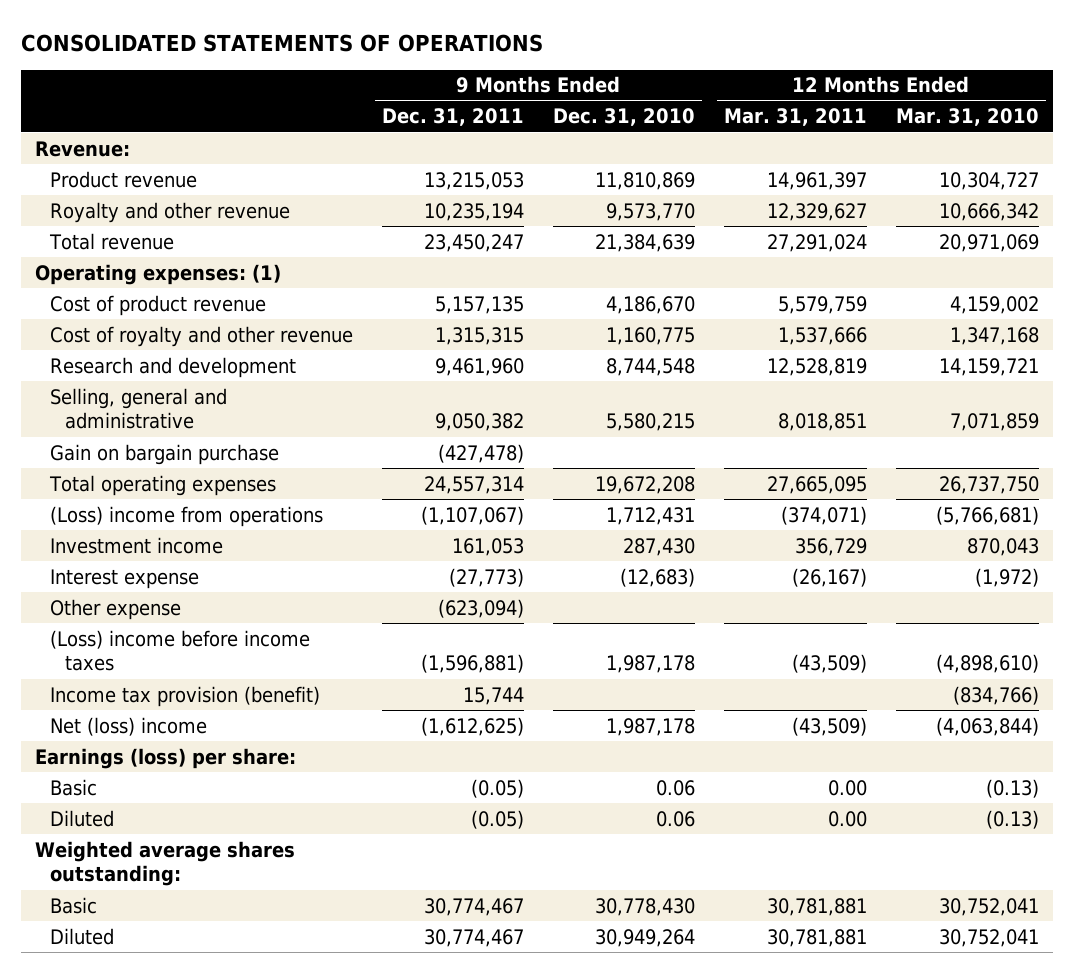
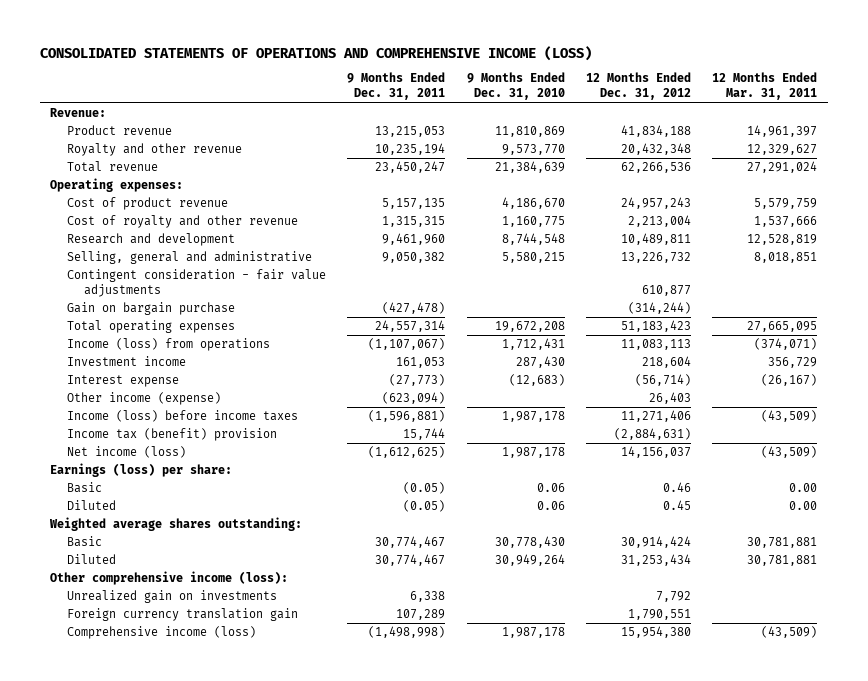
- CONSOLIDATED STATEMENTS OF OPERATIONS
+ CONSOLIDATED STATEMENTS OF OPERATIONS AND COMPREHENSIVE INCOME (LOSS)
- | 9 Months Ended Dec. 31, 2011 | 9 Months Ended Dec. 31, 2010 | 12 Months Ended Mar. 31, 2011 | 12 Months Ended Mar. 31, 2010
+ | 9 Months Ended Dec. 31, 2011 | 9 Months Ended Dec. 31, 2010 | 12 Months Ended Dec. 31, 2012 | 12 Months Ended Mar. 31, 2011
- Operating expenses: (1)
+ Operating expenses:
+ Contingent consideration - fair value adjustments | | | 610,877 |
- (Loss) income from operations | (1,107,067) | 1,712,431 | (374,071) | (5,766,681)
+ Income (loss) from operations | (1,107,067) | 1,712,431 | 11,083,113 | (374,071)
- Other expense | (623,094) | | |
- (Loss) income before income taxes | (1,596,881) | 1,987,178 | (43,509) | (4,898,610)
- Income tax provision (benefit) | 15,744 | | | (834,766)
- Net (loss) income | (1,612,625) | 1,987,178 | (43,509) | (4,063,844)
+ Other income (expense) | (623,094) | | 26,403 |
+ Income (loss) before income taxes | (1,596,881) | 1,987,178 | 11,271,406 | (43,509)
+ Income tax (benefit) provision | 15,744 | | (2,884,631) |
+ Net income (loss) | (1,612,625) | 1,987,178 | 14,156,037 | (43,509)
+ Other comprehensive income (loss):
+ Unrealized gain on investments | 6,338 | | 7,792 |
+ Foreign currency translation gain | 107,289 | | 1,790,551 |
+ Comprehensive income (loss) | (1,498,998) | 1,987,178 | 15,954,380 | (43,509)

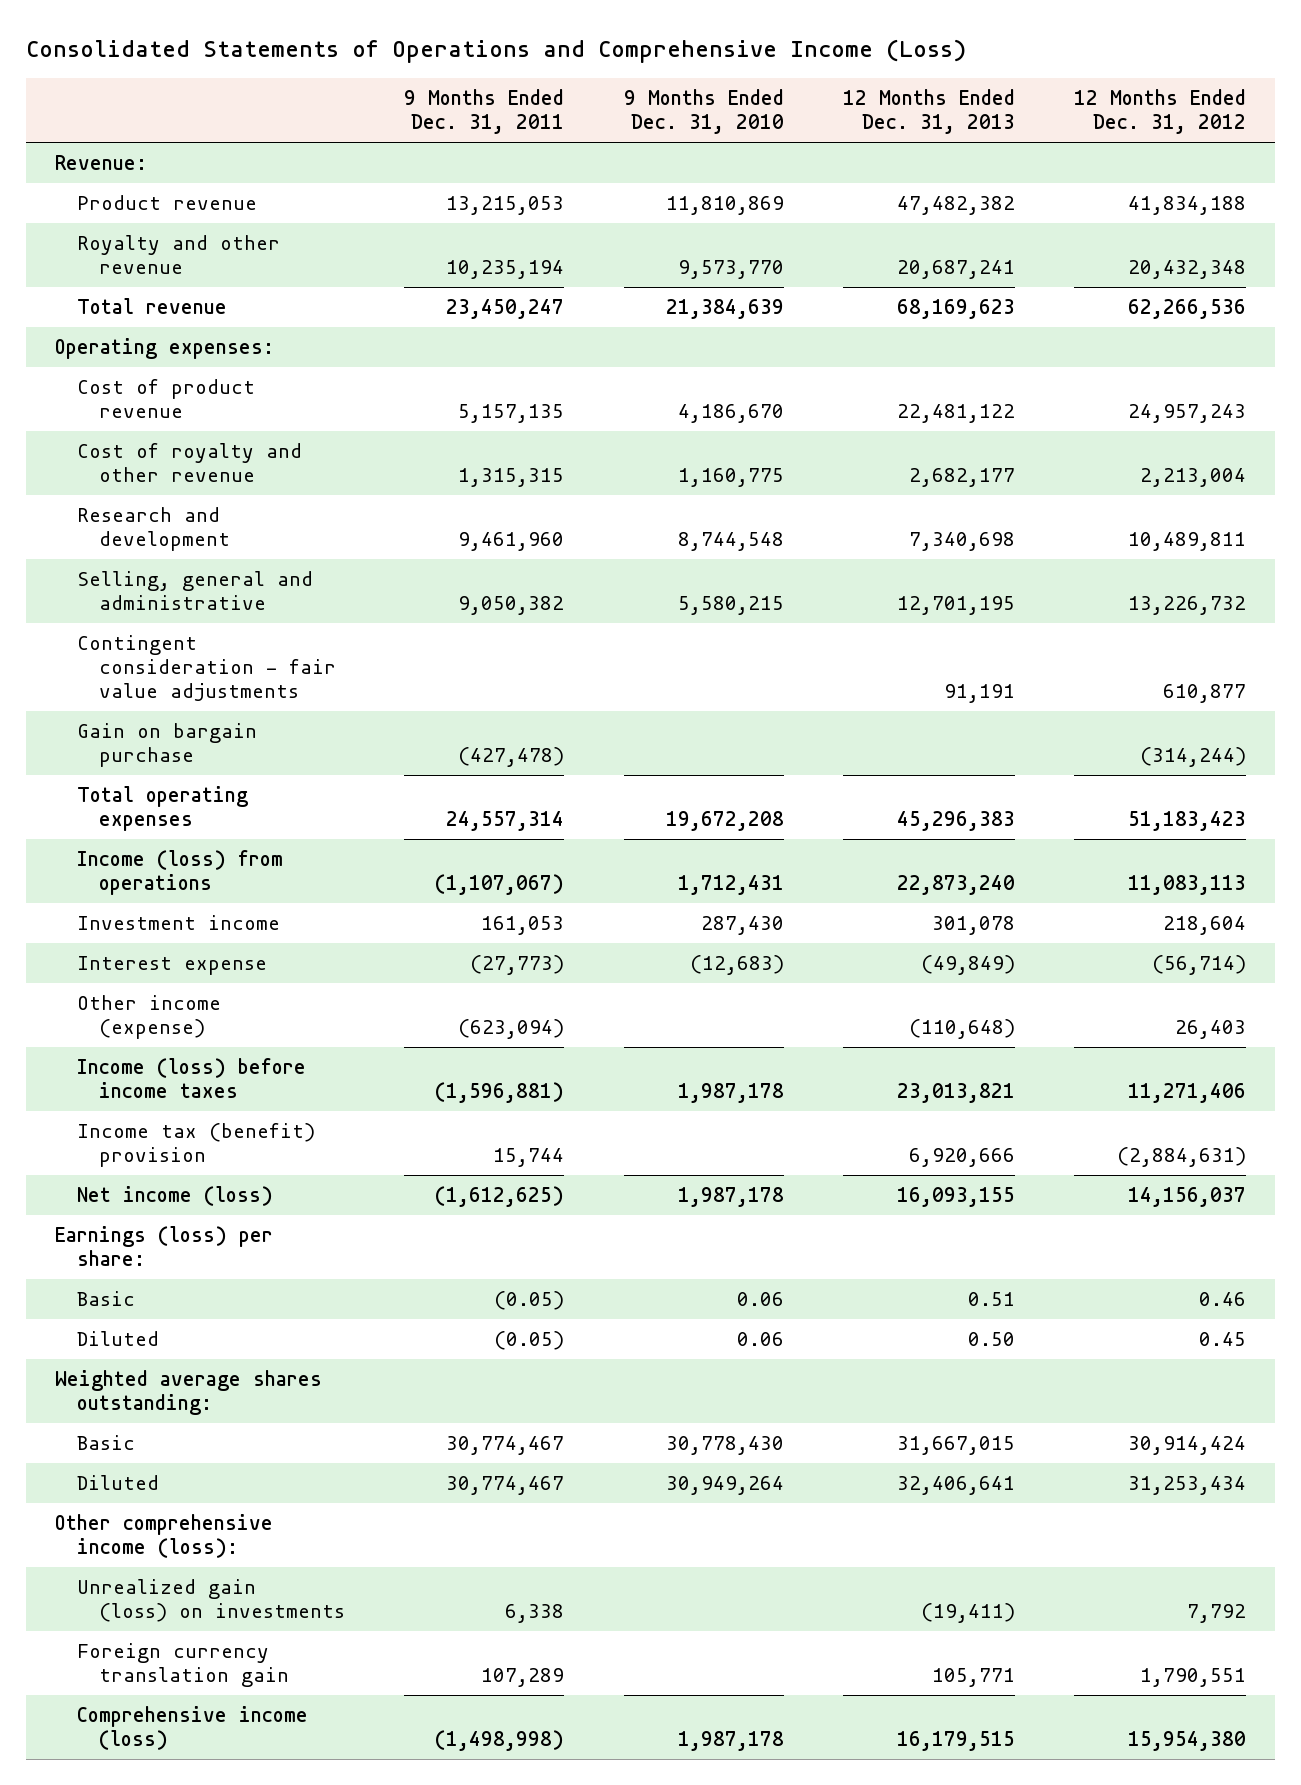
- CONSOLIDATED STATEMENTS OF OPERATIONS AND COMPREHENSIVE INCOME (LOSS)
+ Consolidated Statements of Operations and Comprehensive Income (Loss)
- | 9 Months Ended Dec. 31, 2011 | 9 Months Ended Dec. 31, 2010 | 12 Months Ended Dec. 31, 2012 | 12 Months Ended Mar. 31, 2011
+ | 9 Months Ended Dec. 31, 2011 | 9 Months Ended Dec. 31, 2010 | 12 Months Ended Dec. 31, 2013 | 12 Months Ended Dec. 31, 2012
- Unrealized gain on investments | 6,338 | | 7,792 |
+ Unrealized gain (loss) on investments | 6,338 | | (19,411) | 7,792

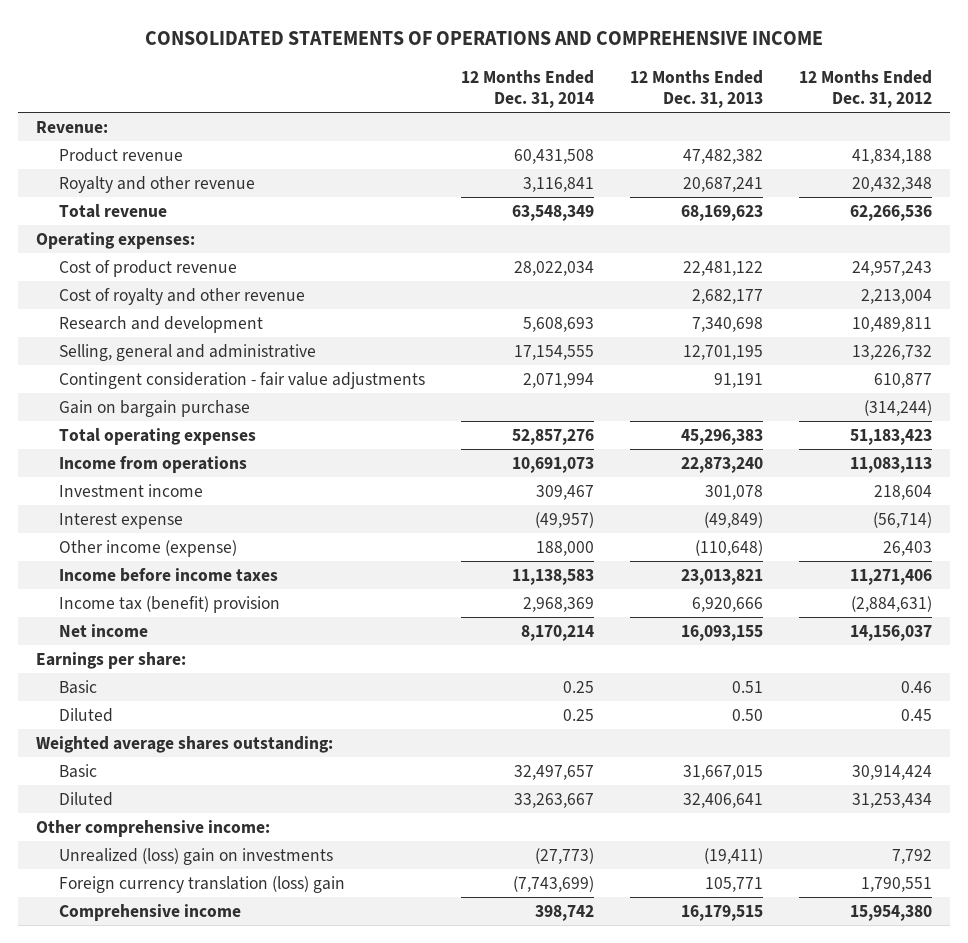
- Consolidated Statements of Operations and Comprehensive Income (Loss)
+ CONSOLIDATED STATEMENTS OF OPERATIONS AND COMPREHENSIVE INCOME
- | 9 Months Ended Dec. 31, 2011 | 9 Months Ended Dec. 31, 2010 | 12 Months Ended Dec. 31, 2013 | 12 Months Ended Dec. 31, 2012
+ | 12 Months Ended Dec. 31, 2014 | 12 Months Ended Dec. 31, 2013 | 12 Months Ended Dec. 31, 2012
- Income (loss) from operations | (1,107,067) | 1,712,431 | 22,873,240 | 11,083,113
+ Income from operations | 10,691,073 | 22,873,240 | 11,083,113
- Income (loss) before income taxes | (1,596,881) | 1,987,178 | 23,013,821 | 11,271,406
+ Income before income taxes | 11,138,583 | 23,013,821 | 11,271,406
- Net income (loss) | (1,612,625) | 1,987,178 | 16,093,155 | 14,156,037
- Earnings (loss) per share:
+ Net income | 8,170,214 | 16,093,155 | 14,156,037
+ Earnings per share:
- Other comprehensive income (loss):
- Unrealized gain (loss) on investments | 6,338 | | (19,411) | 7,792
- Foreign currency translation gain | 107,289 | | 105,771 | 1,790,551
- Comprehensive income (loss) | (1,498,998) | 1,987,178 | 16,179,515 | 15,954,380
+ Other comprehensive income:
+ Unrealized (loss) gain on investments | (27,773) | (19,411) | 7,792
+ Foreign currency translation (loss) gain | (7,743,699) | 105,771 | 1,790,551
+ Comprehensive income | 398,742 | 16,179,515 | 15,954,380

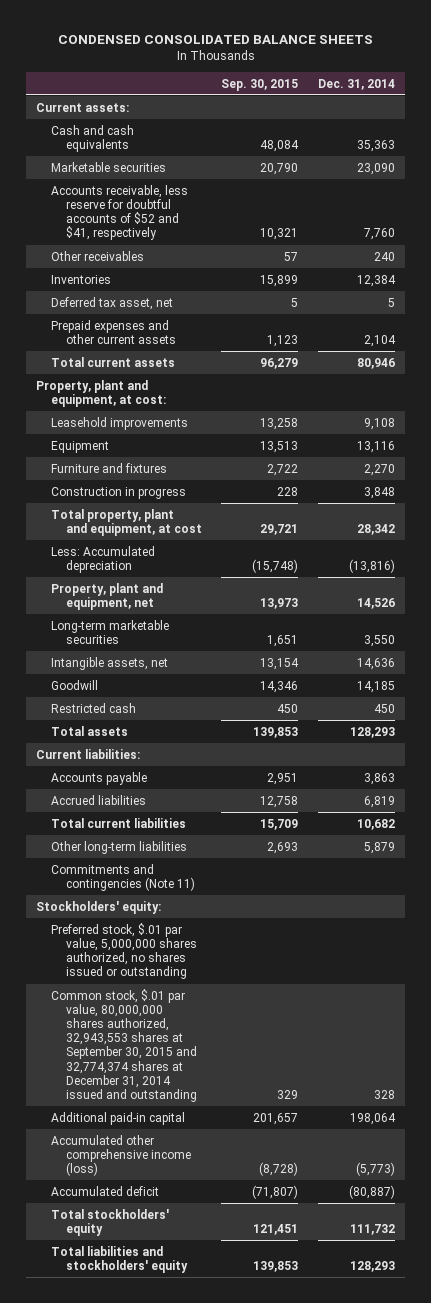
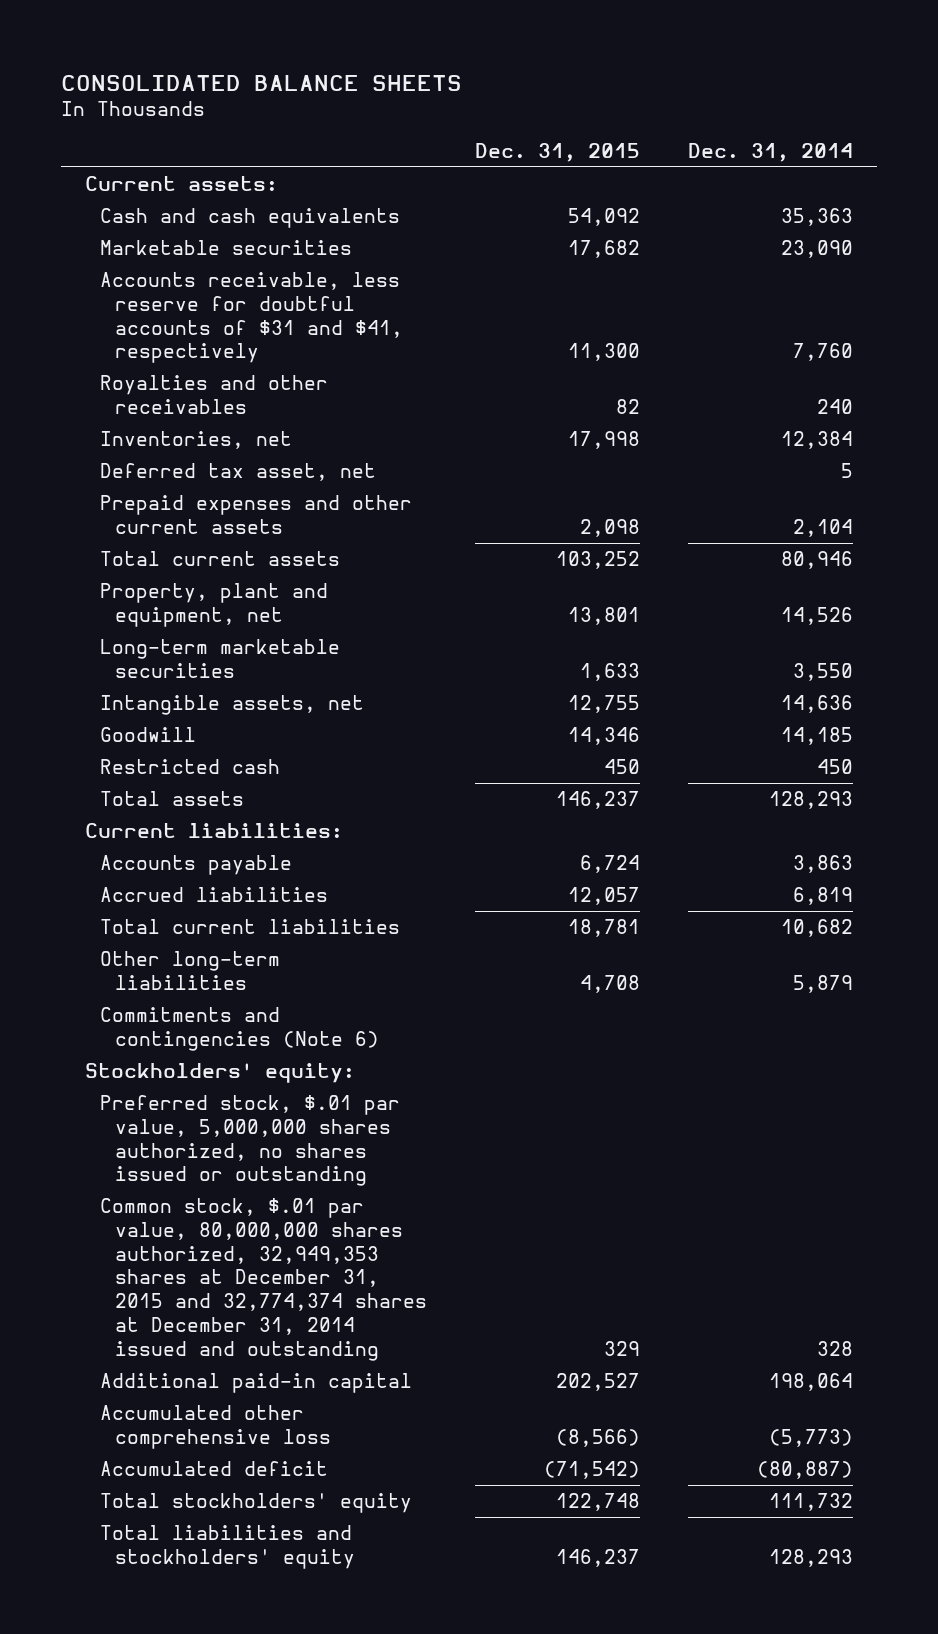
- CONDENSED CONSOLIDATED BALANCE SHEETS
+ CONSOLIDATED BALANCE SHEETS
- | Sep. 30, 2015 | Dec. 31, 2014
+ | Dec. 31, 2015 | Dec. 31, 2014
- Accounts receivable, less reserve for doubtful accounts of $52 and $41, respectively | 10,321 | 7,760
- Other receivables | 57 | 240
- Inventories | 15,899 | 12,384
+ Accounts receivable, less reserve for doubtful accounts of $31 and $41, respectively | 11,300 | 7,760
+ Royalties and other receivables | 82 | 240
+ Inventories, net | 17,998 | 12,384
- Property, plant and equipment, at cost:
- Leasehold improvements | 13,258 | 9,108
- Equipment | 13,513 | 13,116
- Furniture and fixtures | 2,722 | 2,270
- Construction in progress | 228 | 3,848
- Total property, plant and equipment, at cost | 29,721 | 28,342
- Less: Accumulated depreciation | (15,748) | (13,816)
- Commitments and contingencies (Note 11)
+ Commitments and contingencies (Note 6)
- Common stock, $.01 par value, 80,000,000 shares authorized, 32,943,553 shares at September 30, 2015 and 32,774,374 shares at December 31, 2014 issued and outstanding | 329 | 328
+ Common stock, $.01 par value, 80,000,000 shares authorized, 32,949,353 shares at December 31, 2015 and 32,774,374 shares at December 31, 2014 issued and outstanding | 329 | 328
- Accumulated other comprehensive income (loss) | (8,728) | (5,773)
+ Accumulated other comprehensive loss | (8,566) | (5,773)

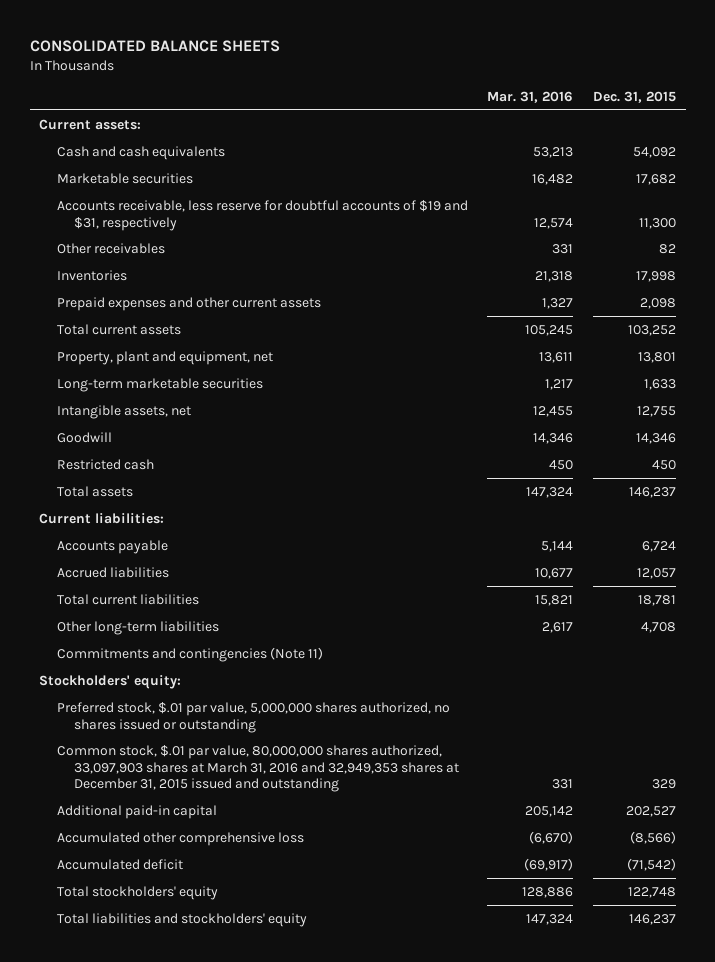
- | Dec. 31, 2015 | Dec. 31, 2014
+ | Mar. 31, 2016 | Dec. 31, 2015
- Accounts receivable, less reserve for doubtful accounts of $31 and $41, respectively | 11,300 | 7,760
- Royalties and other receivables | 82 | 240
- Inventories, net | 17,998 | 12,384
- Deferred tax asset, net | | 5
+ Accounts receivable, less reserve for doubtful accounts of $19 and $31, respectively | 12,574 | 11,300
+ Other receivables | 331 | 82
+ Inventories | 21,318 | 17,998
- Commitments and contingencies (Note 6)
+ Commitments and contingencies (Note 11)
- Common stock, $.01 par value, 80,000,000 shares authorized, 32,949,353 shares at December 31, 2015 and 32,774,374 shares at December 31, 2014 issued and outstanding | 329 | 328
+ Common stock, $.01 par value, 80,000,000 shares authorized, 33,097,903 shares at March 31, 2016 and 32,949,353 shares at December 31, 2015 issued and outstanding | 331 | 329

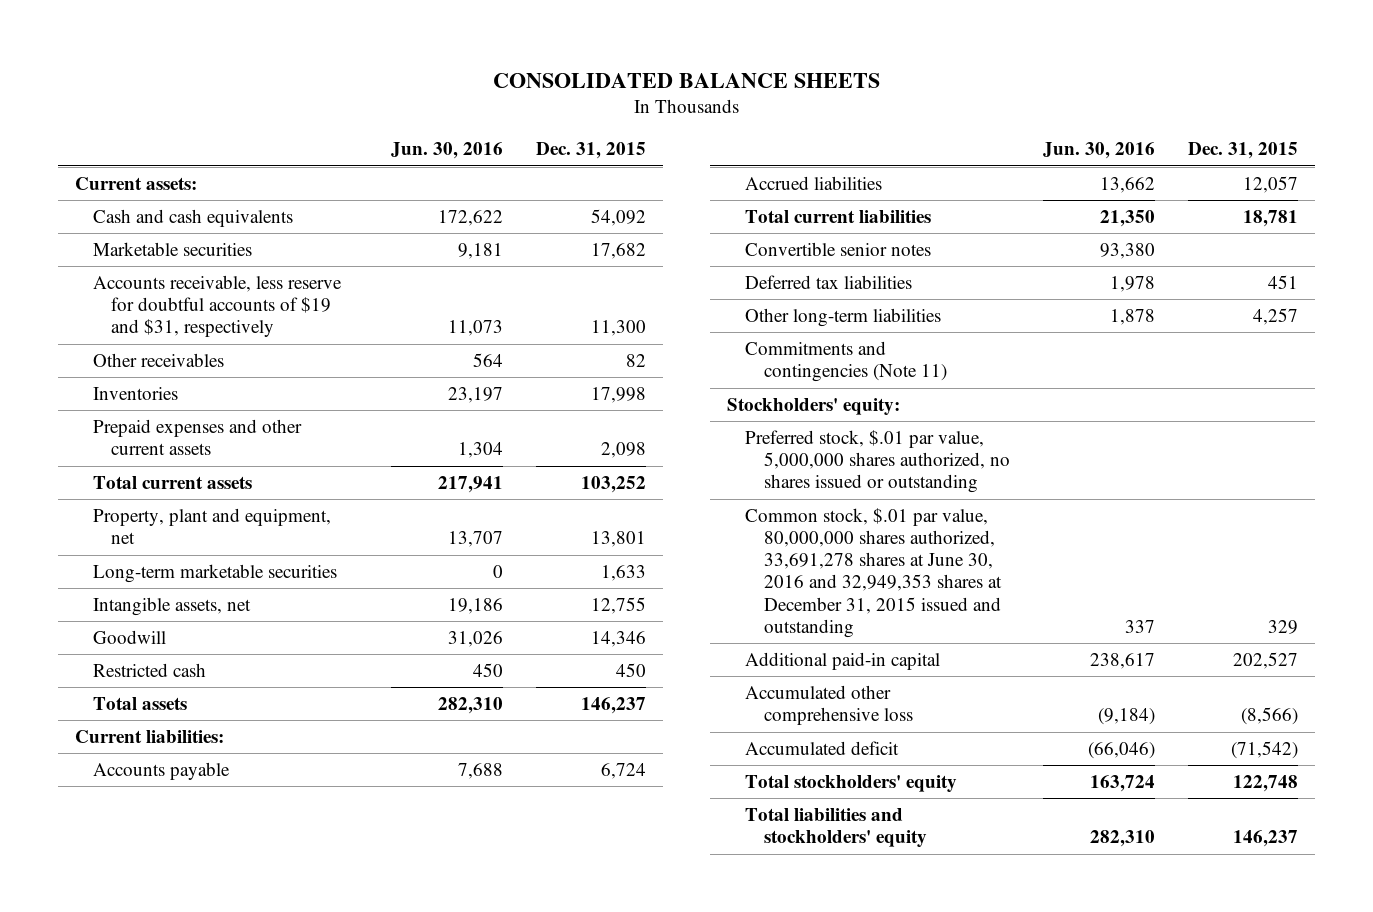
- | Mar. 31, 2016 | Dec. 31, 2015
+ | Jun. 30, 2016 | Dec. 31, 2015
- Other long-term liabilities | 2,617 | 4,708
+ Convertible senior notes | 93,380 |
+ Deferred tax liabilities | 1,978 | 451
+ Other long-term liabilities | 1,878 | 4,257
- Common stock, $.01 par value, 80,000,000 shares authorized, 33,097,903 shares at March 31, 2016 and 32,949,353 shares at December 31, 2015 issued and outstanding | 331 | 329
+ Common stock, $.01 par value, 80,000,000 shares authorized, 33,691,278 shares at June 30, 2016 and 32,949,353 shares at December 31, 2015 issued and outstanding | 337 | 329

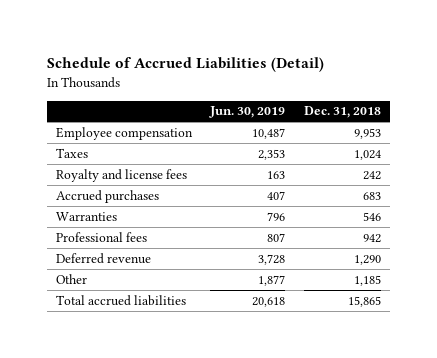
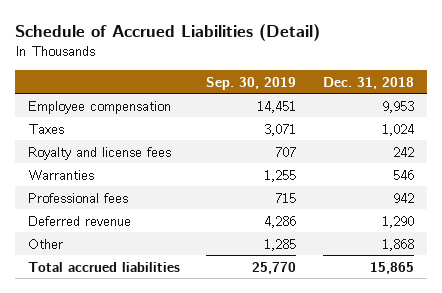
- | Jun. 30, 2019 | Dec. 31, 2018
+ | Sep. 30, 2019 | Dec. 31, 2018
- Accrued purchases | 407 | 683
- Other | 1,877 | 1,185
+ Other | 1,285 | 1,868

